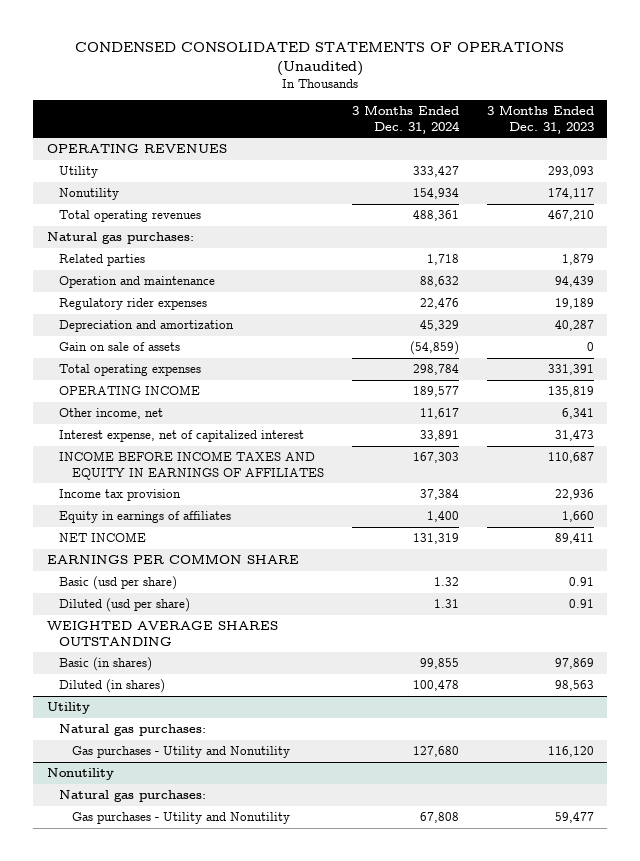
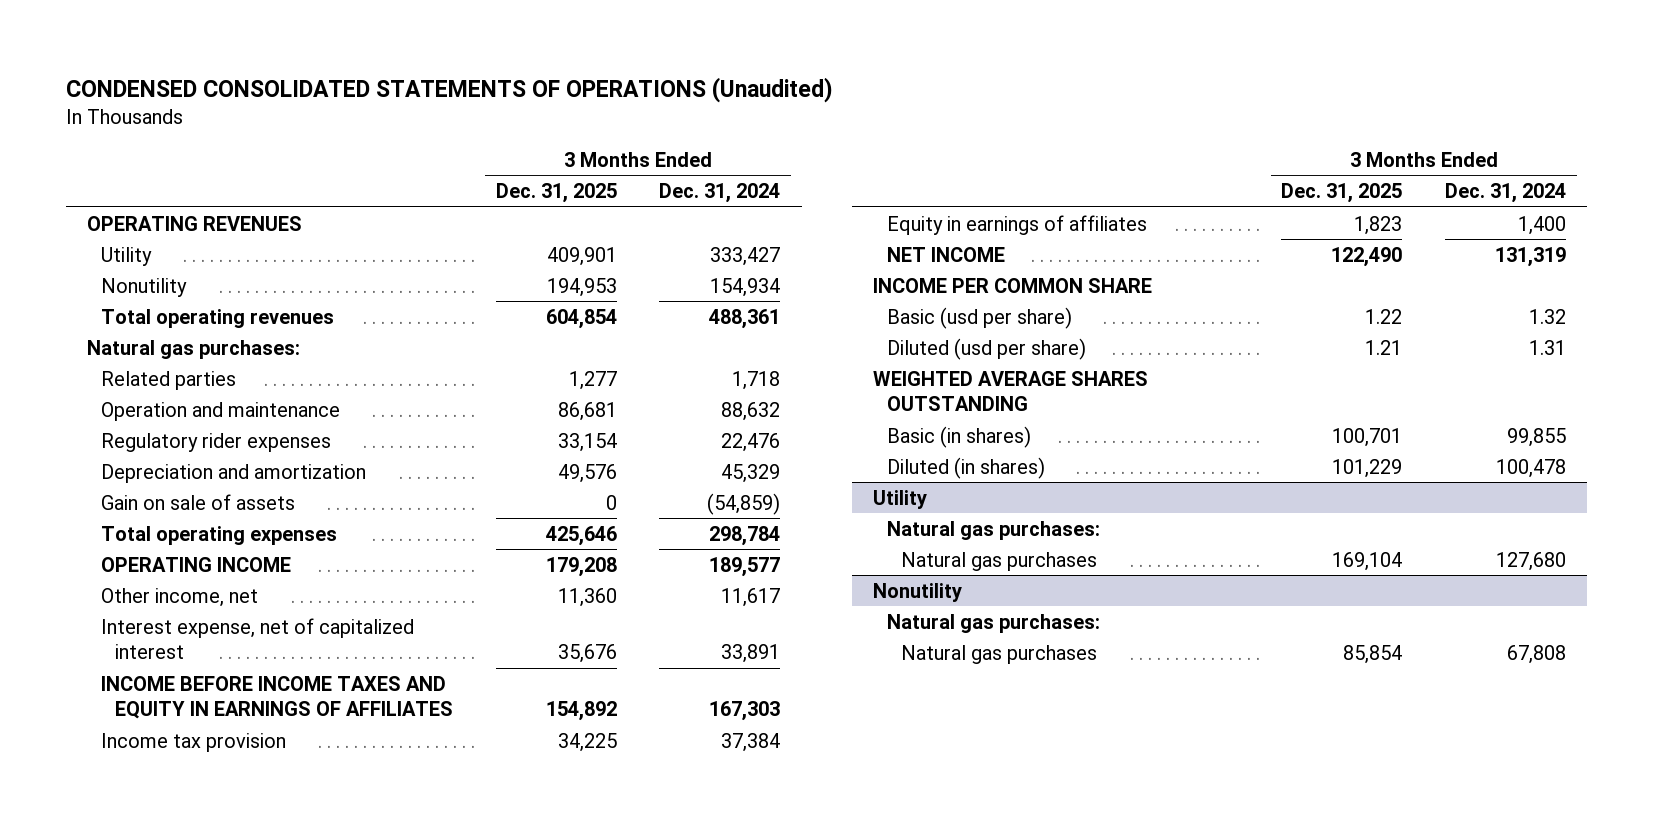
- | 3 Months Ended Dec. 31, 2024 | 3 Months Ended Dec. 31, 2023
+ | 3 Months Ended Dec. 31, 2025 | 3 Months Ended Dec. 31, 2024
- EARNINGS PER COMMON SHARE
+ INCOME PER COMMON SHARE
@ Utility
- Gas purchases - Utility and Nonutility | 127,680 | 116,120
+ Natural gas purchases | 169,104 | 127,680
@ Nonutility
- Gas purchases - Utility and Nonutility | 67,808 | 59,477
+ Natural gas purchases | 85,854 | 67,808

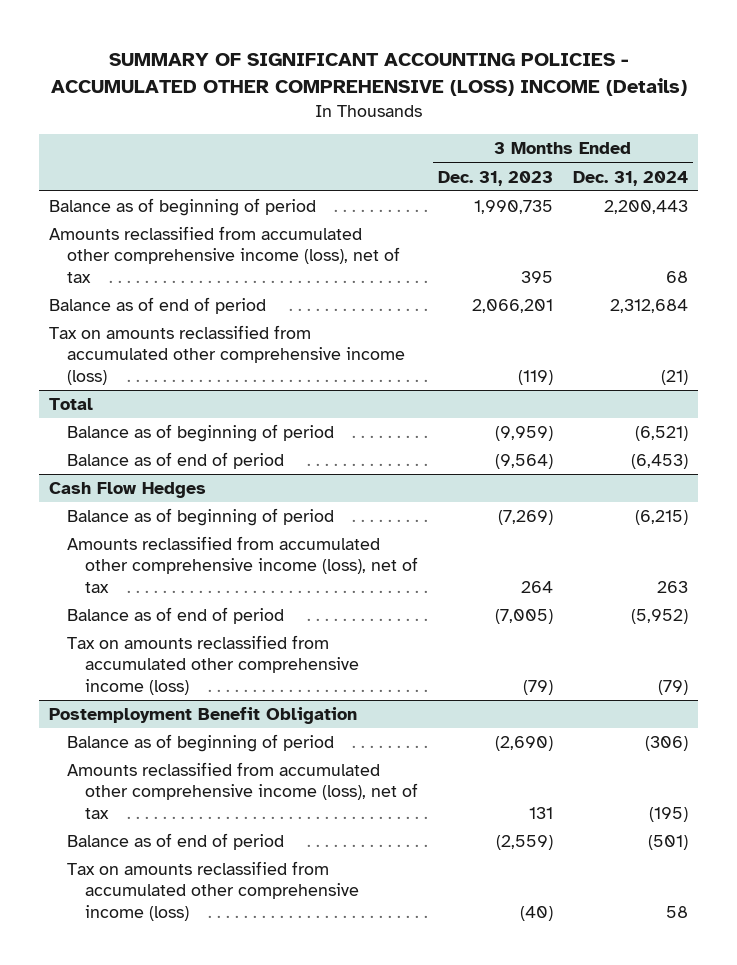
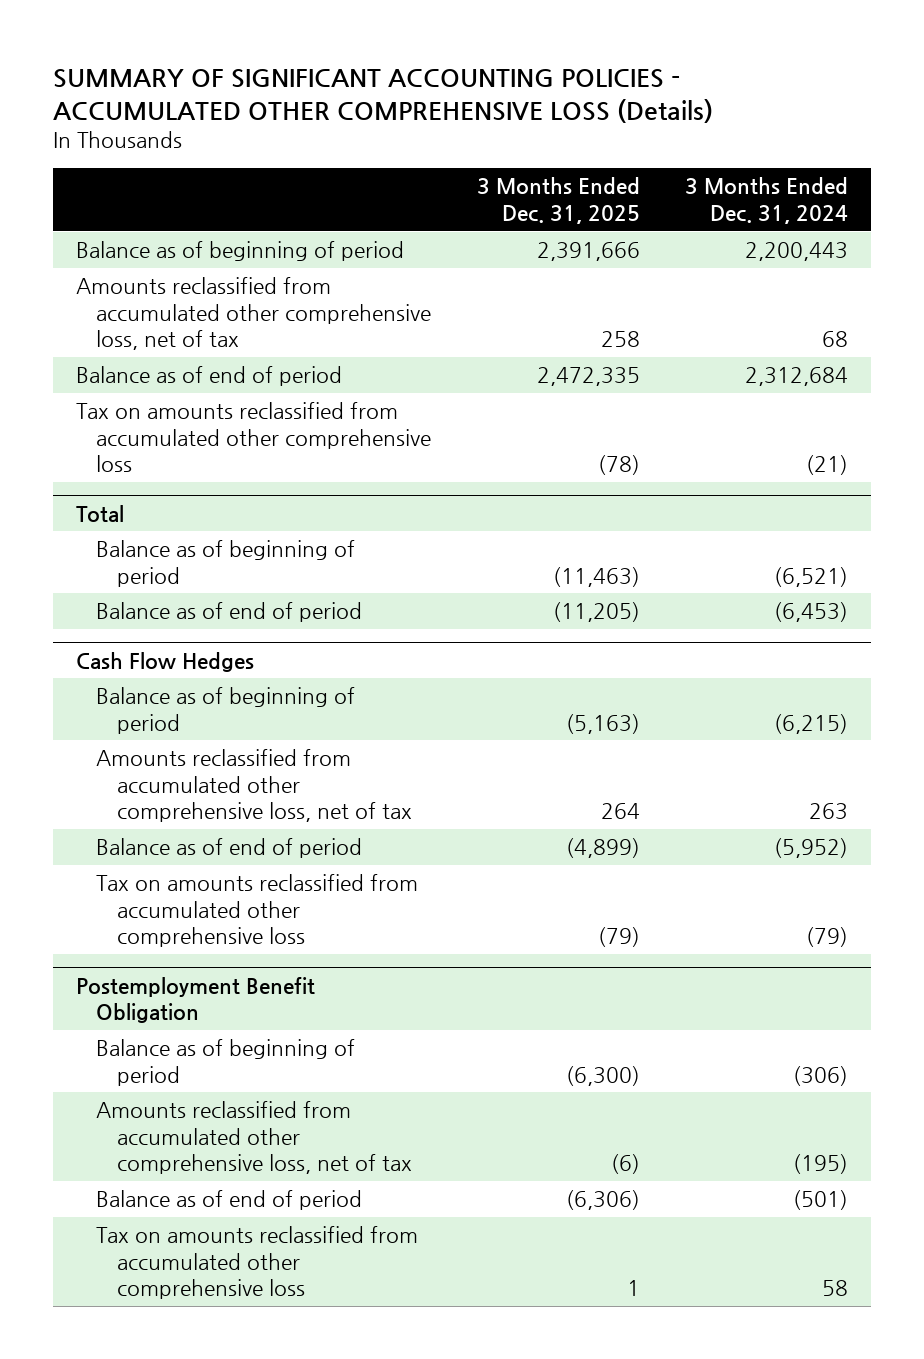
- SUMMARY OF SIGNIFICANT ACCOUNTING POLICIES - ACCUMULATED OTHER COMPREHENSIVE (LOSS) INCOME (Details)
+ SUMMARY OF SIGNIFICANT ACCOUNTING POLICIES - ACCUMULATED OTHER COMPREHENSIVE LOSS (Details)
- | 3 Months Ended Dec. 31, 2023 | 3 Months Ended Dec. 31, 2024
+ | 3 Months Ended Dec. 31, 2025 | 3 Months Ended Dec. 31, 2024
- Amounts reclassified from accumulated other comprehensive income (loss), net of tax | 395 | 68
+ Amounts reclassified from accumulated other comprehensive loss, net of tax | 258 | 68
- Tax on amounts reclassified from accumulated other comprehensive income (loss) | (119) | (21)
+ Tax on amounts reclassified from accumulated other comprehensive loss | (78) | (21)
@ Cash Flow Hedges
- Amounts reclassified from accumulated other comprehensive income (loss), net of tax | 264 | 263
+ Amounts reclassified from accumulated other comprehensive loss, net of tax | 264 | 263
- Tax on amounts reclassified from accumulated other comprehensive income (loss) | (79) | (79)
+ Tax on amounts reclassified from accumulated other comprehensive loss | (79) | (79)
@ Postemployment Benefit Obligation
- Amounts reclassified from accumulated other comprehensive income (loss), net of tax | 131 | (195)
+ Amounts reclassified from accumulated other comprehensive loss, net of tax | (6) | (195)
- Tax on amounts reclassified from accumulated other comprehensive income (loss) | (40) | 58
+ Tax on amounts reclassified from accumulated other comprehensive loss | 1 | 58

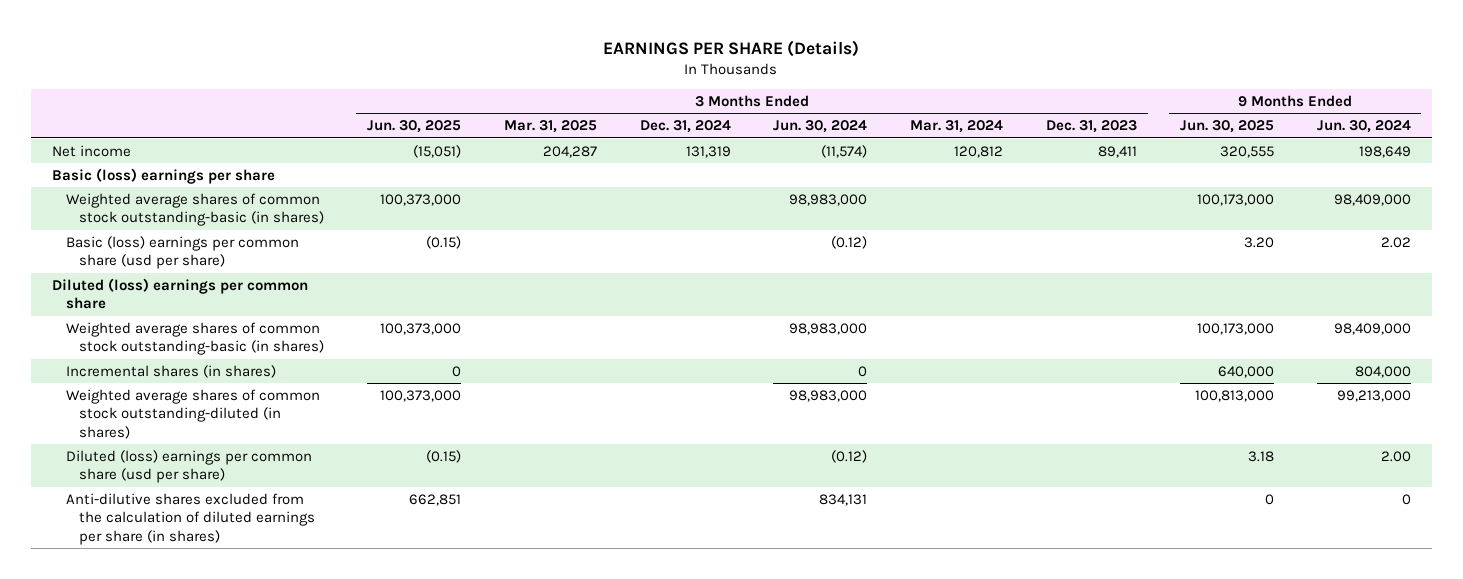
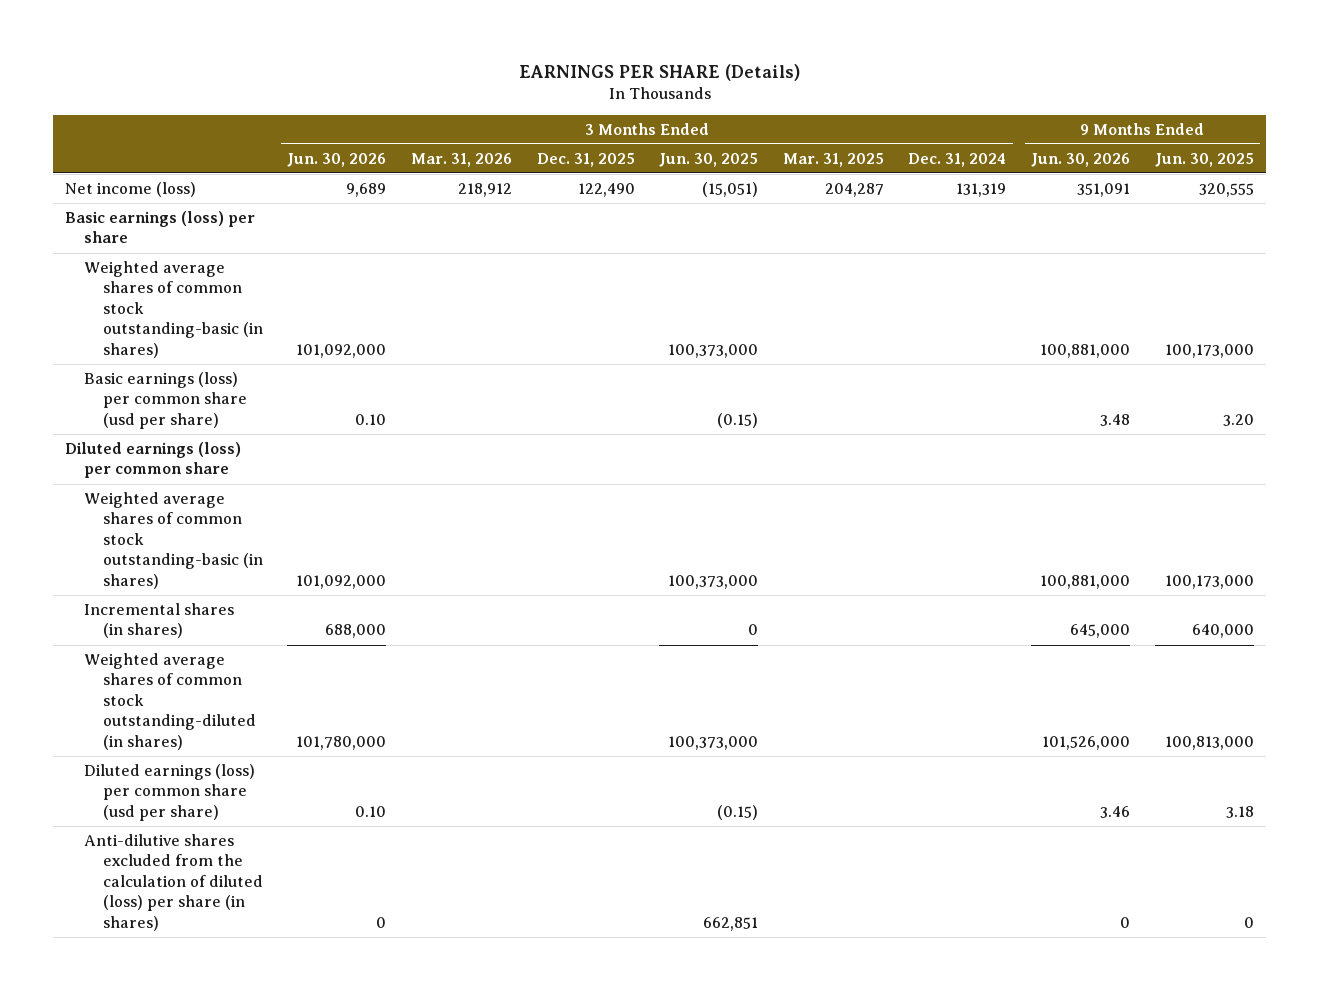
- | 3 Months Ended Jun. 30, 2025 | 3 Months Ended Mar. 31, 2025 | 3 Months Ended Dec. 31, 2024 | 3 Months Ended Jun. 30, 2024 | 3 Months Ended Mar. 31, 2024 | 3 Months Ended Dec. 31, 2023 | 9 Months Ended Jun. 30, 2025 | 9 Months Ended Jun. 30, 2024
+ | 3 Months Ended Jun. 30, 2026 | 3 Months Ended Mar. 31, 2026 | 3 Months Ended Dec. 31, 2025 | 3 Months Ended Jun. 30, 2025 | 3 Months Ended Mar. 31, 2025 | 3 Months Ended Dec. 31, 2024 | 9 Months Ended Jun. 30, 2026 | 9 Months Ended Jun. 30, 2025
- Net income | (15,051) | 204,287 | 131,319 | (11,574) | 120,812 | 89,411 | 320,555 | 198,649
- Basic (loss) earnings per share
+ Net income (loss) | 9,689 | 218,912 | 122,490 | (15,051) | 204,287 | 131,319 | 351,091 | 320,555
+ Basic earnings (loss) per share
- Basic (loss) earnings per common share (usd per share) | (0.15) | | | (0.12) | | | 3.20 | 2.02
- Diluted (loss) earnings per common share
+ Basic earnings (loss) per common share (usd per share) | 0.10 | | | (0.15) | | | 3.48 | 3.20
+ Diluted earnings (loss) per common share
- Diluted (loss) earnings per common share (usd per share) | (0.15) | | | (0.12) | | | 3.18 | 2.00
- Anti-dilutive shares excluded from the calculation of diluted earnings per share (in shares) | 662,851 | | | 834,131 | | | 0 | 0
+ Diluted earnings (loss) per common share (usd per share) | 0.10 | | | (0.15) | | | 3.46 | 3.18
+ Anti-dilutive shares excluded from the calculation of diluted (loss) per share (in shares) | 0 | | | 662,851 | | | 0 | 0

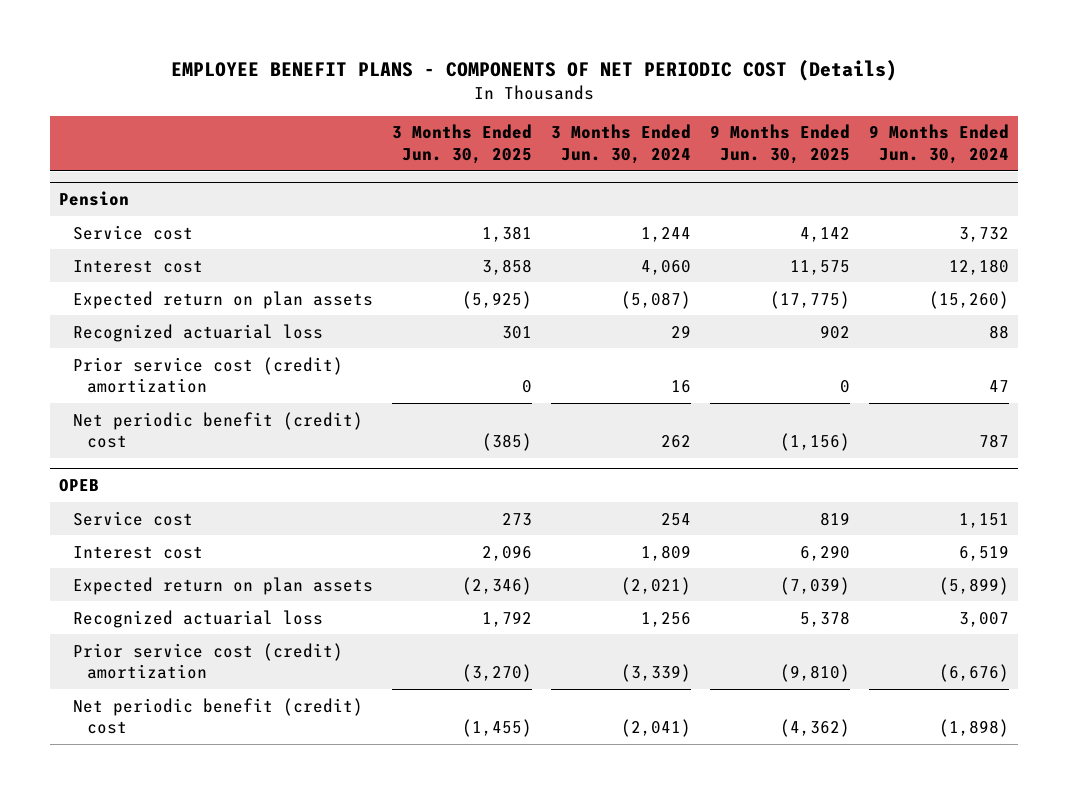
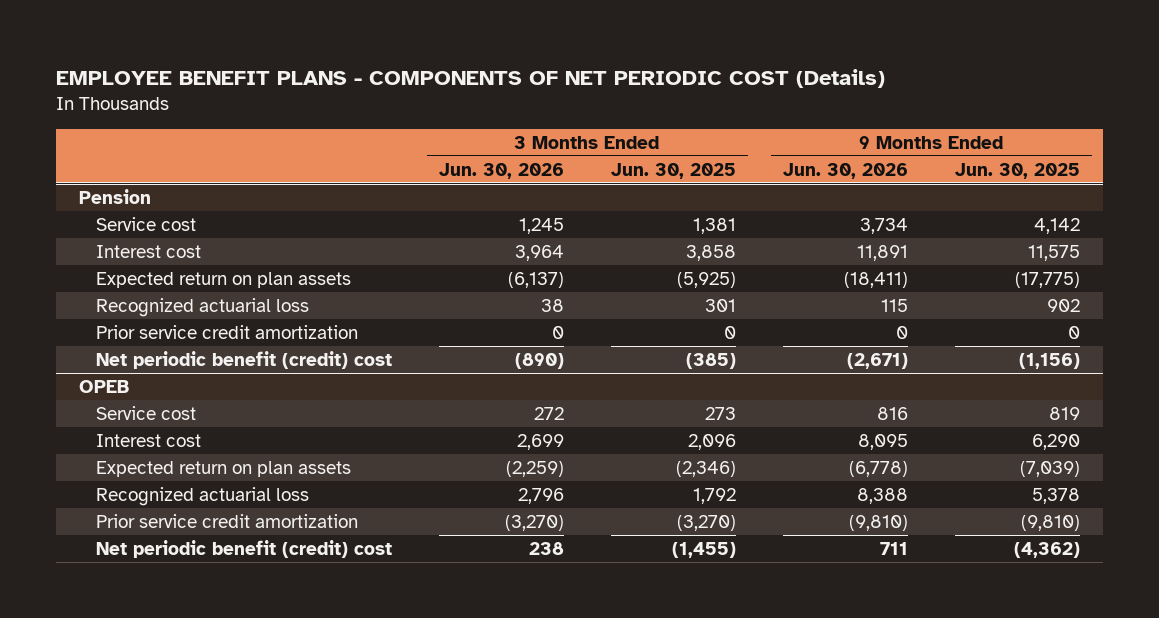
- | 3 Months Ended Jun. 30, 2025 | 3 Months Ended Jun. 30, 2024 | 9 Months Ended Jun. 30, 2025 | 9 Months Ended Jun. 30, 2024
+ | 3 Months Ended Jun. 30, 2026 | 3 Months Ended Jun. 30, 2025 | 9 Months Ended Jun. 30, 2026 | 9 Months Ended Jun. 30, 2025
@ Pension
- Prior service cost (credit) amortization | 0 | 16 | 0 | 47
+ Prior service credit amortization | 0 | 0 | 0 | 0
@ OPEB
- Prior service cost (credit) amortization | (3,270) | (3,339) | (9,810) | (6,676)
+ Prior service credit amortization | (3,270) | (3,270) | (9,810) | (9,810)

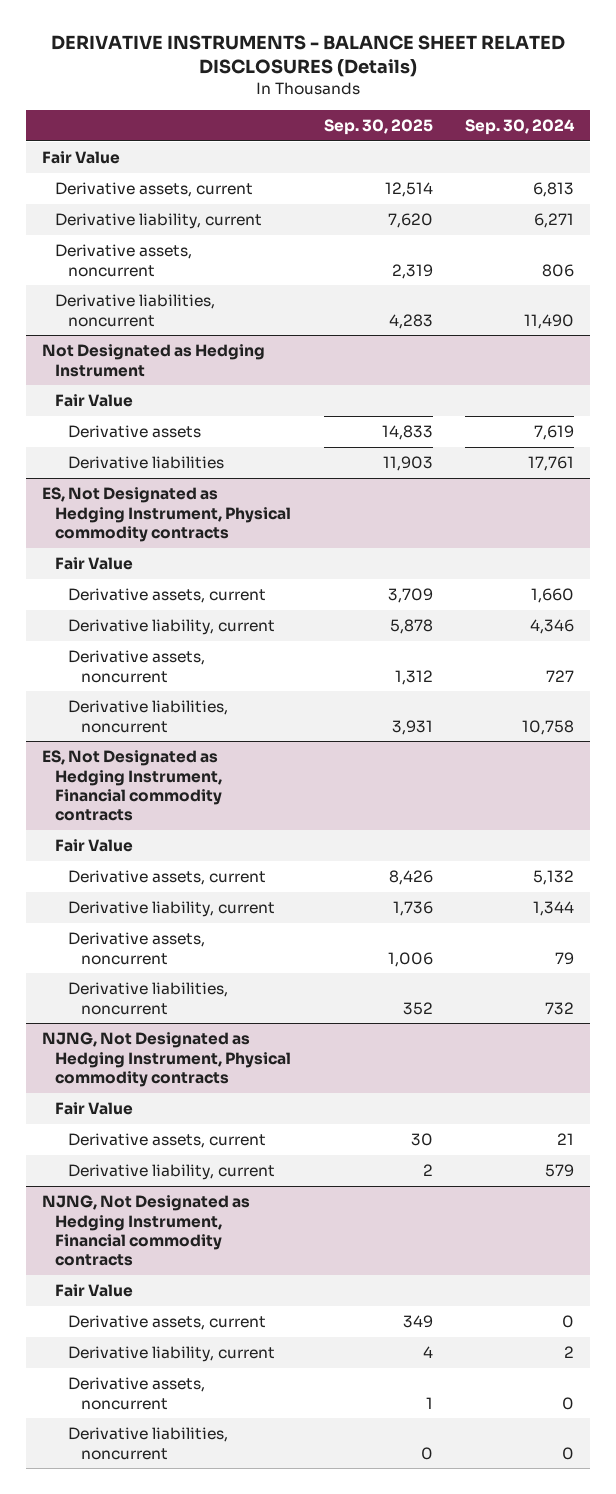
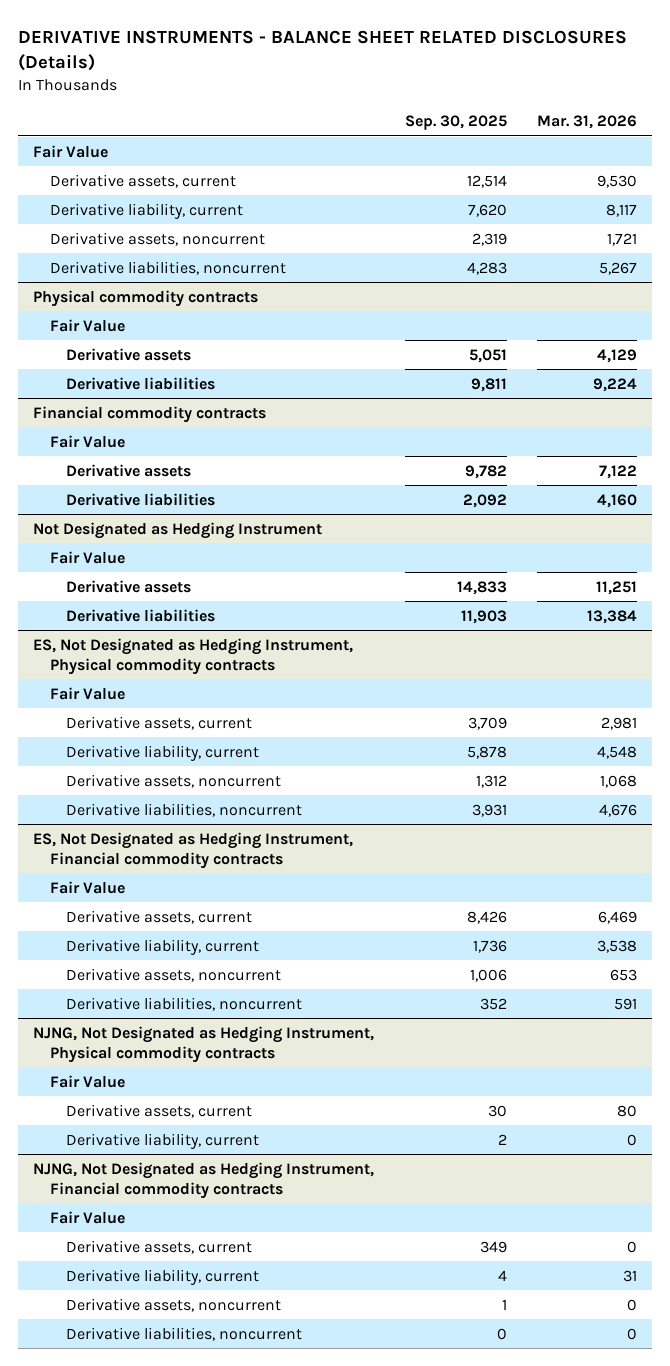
- | Sep. 30, 2025 | Sep. 30, 2024
+ | Sep. 30, 2025 | Mar. 31, 2026
+ Physical commodity contracts
+ Fair Value
+ Derivative assets | 5,051 | 4,129
+ Derivative liabilities | 9,811 | 9,224
+ Financial commodity contracts
+ Fair Value
+ Derivative assets | 9,782 | 7,122
+ Derivative liabilities | 2,092 | 4,160

